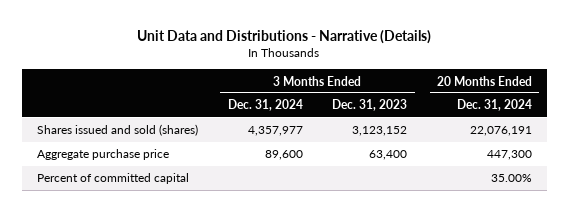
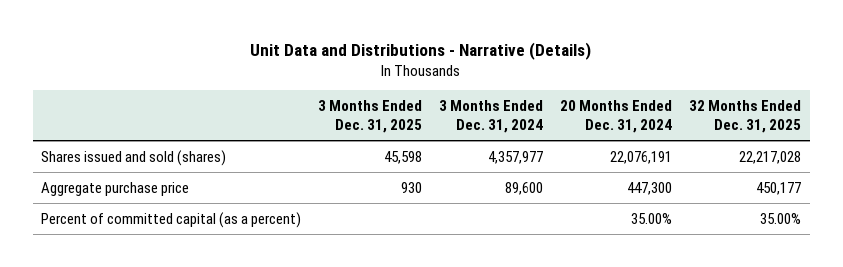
- | 3 Months Ended Dec. 31, 2024 | 3 Months Ended Dec. 31, 2023 | 20 Months Ended Dec. 31, 2024
+ | 3 Months Ended Dec. 31, 2025 | 3 Months Ended Dec. 31, 2024 | 20 Months Ended Dec. 31, 2024 | 32 Months Ended Dec. 31, 2025
- Percent of committed capital | | | 35.00%
+ Percent of committed capital (as a percent) | | | 35.00% | 35.00%

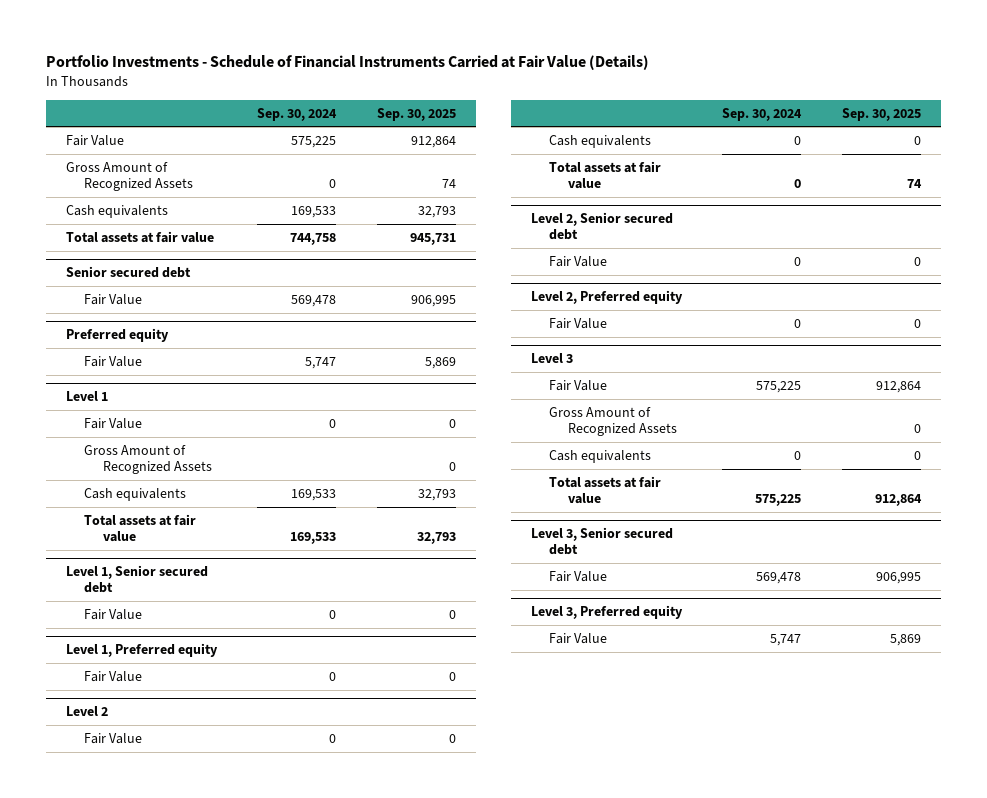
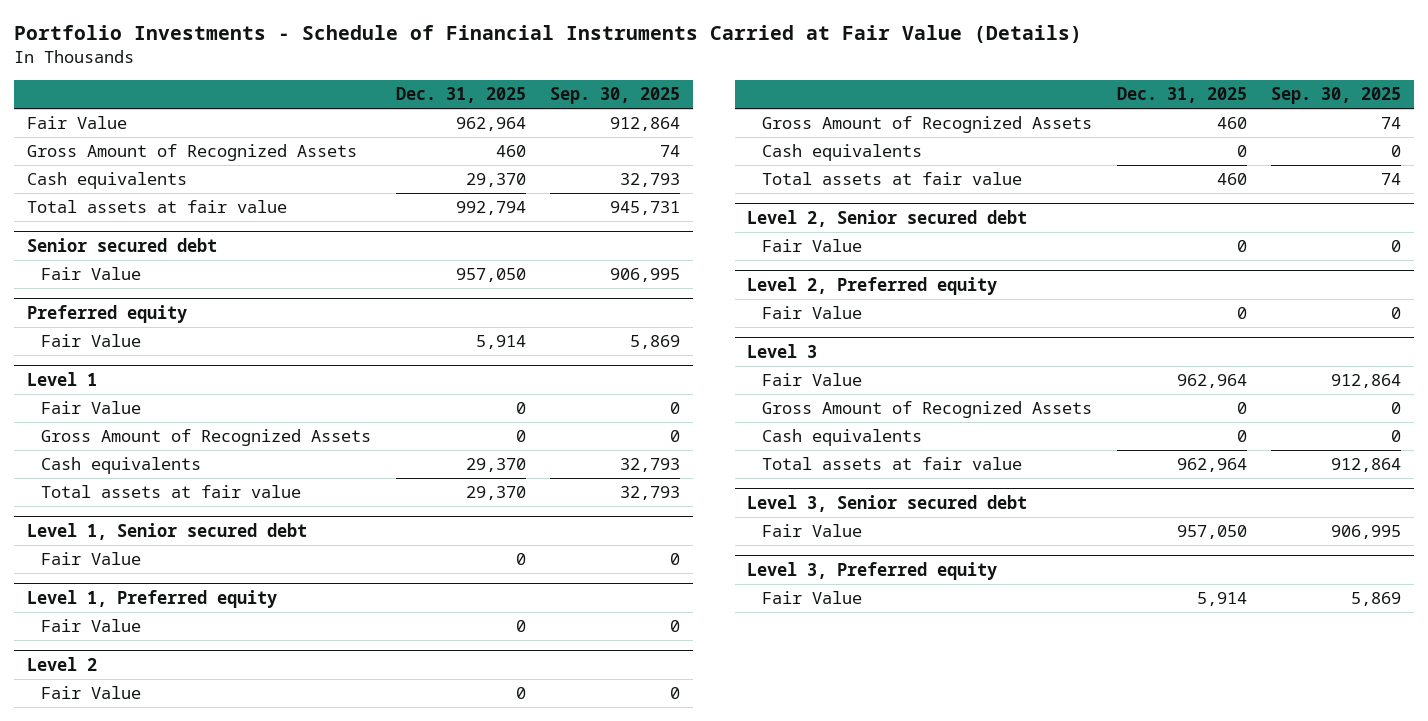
- | Sep. 30, 2024 | Sep. 30, 2025
+ | Dec. 31, 2025 | Sep. 30, 2025
@ Level 2
+ Gross Amount of Recognized Assets | 460 | 74

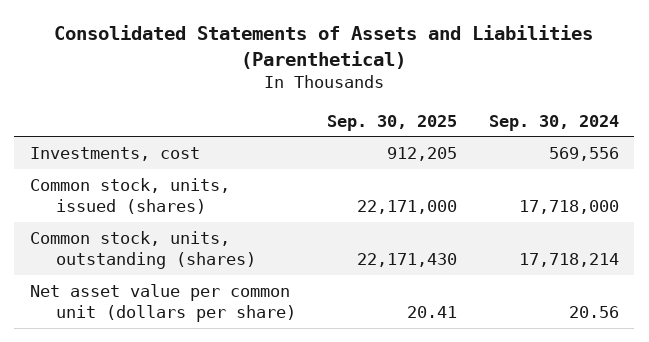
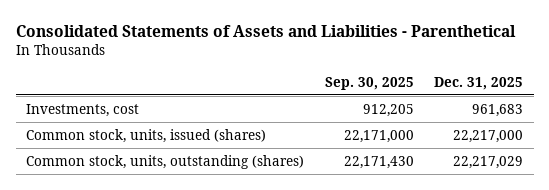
- Consolidated Statements of Assets and Liabilities (Parenthetical)
+ Consolidated Statements of Assets and Liabilities - Parenthetical
- | Sep. 30, 2025 | Sep. 30, 2024
+ | Sep. 30, 2025 | Dec. 31, 2025
- Net asset value per common unit (dollars per share) | 20.41 | 20.56

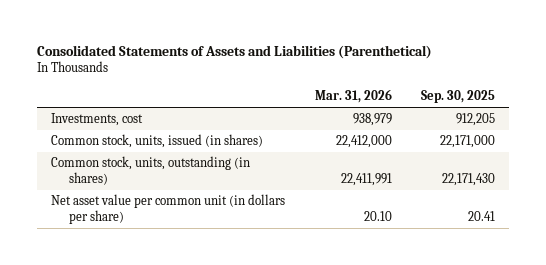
- Consolidated Statements of Assets and Liabilities - Parenthetical
+ Consolidated Statements of Assets and Liabilities (Parenthetical)
- | Sep. 30, 2025 | Dec. 31, 2025
+ | Mar. 31, 2026 | Sep. 30, 2025
- Common stock, units, issued (shares) | 22,171,000 | 22,217,000
- Common stock, units, outstanding (shares) | 22,171,430 | 22,217,029
+ Common stock, units, issued (in shares) | 22,412,000 | 22,171,000
+ Common stock, units, outstanding (in shares) | 22,411,991 | 22,171,430
+ Net asset value per common unit (in dollars per share) | 20.10 | 20.41

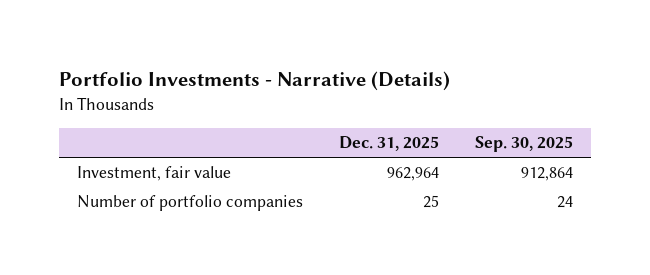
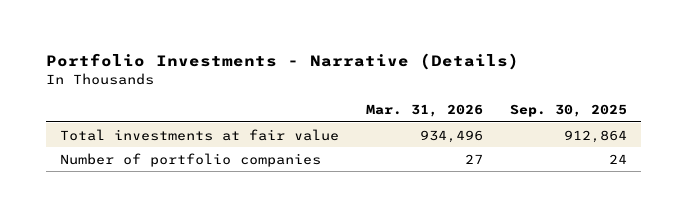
- | Dec. 31, 2025 | Sep. 30, 2025
+ | Mar. 31, 2026 | Sep. 30, 2025
- Investment, fair value | 962,964 | 912,864
+ Total investments at fair value | 934,496 | 912,864

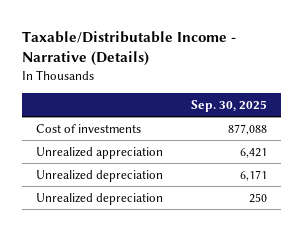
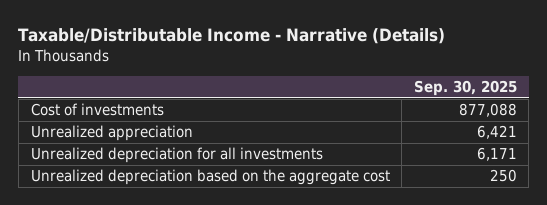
- Unrealized depreciation | 6,171
- Unrealized depreciation | 250
+ Unrealized depreciation for all investments | 6,171
+ Unrealized depreciation based on the aggregate cost | 250

